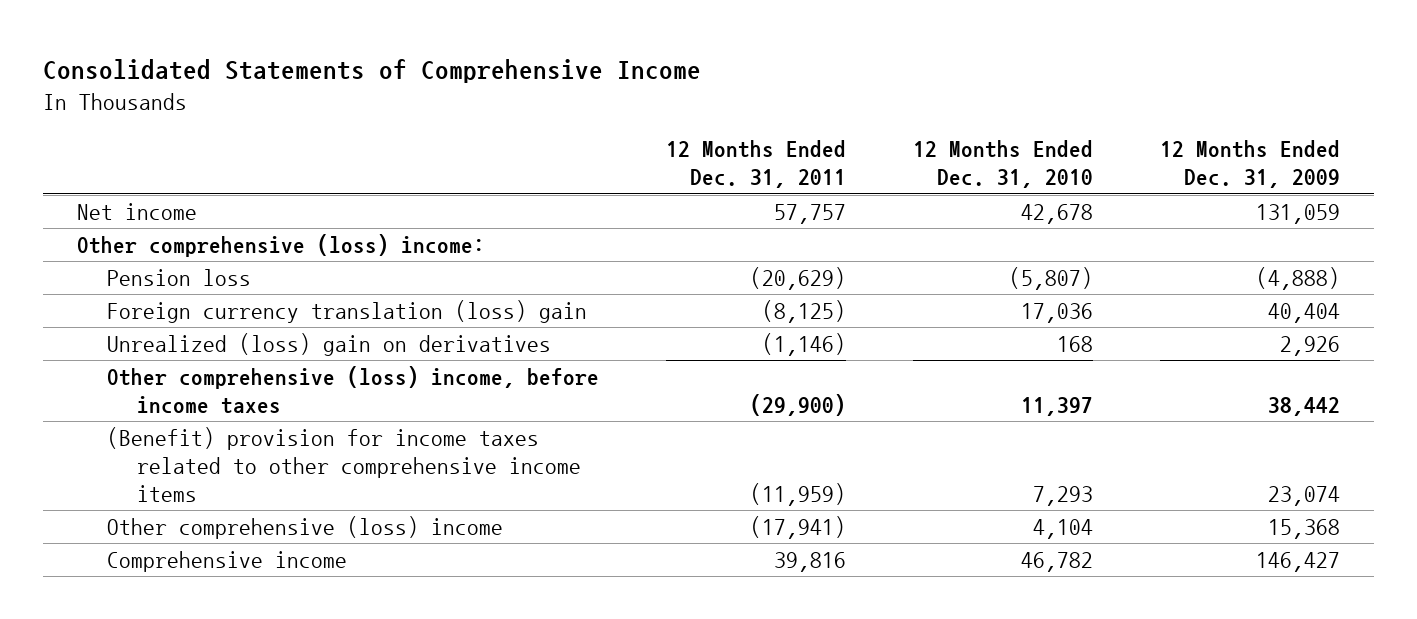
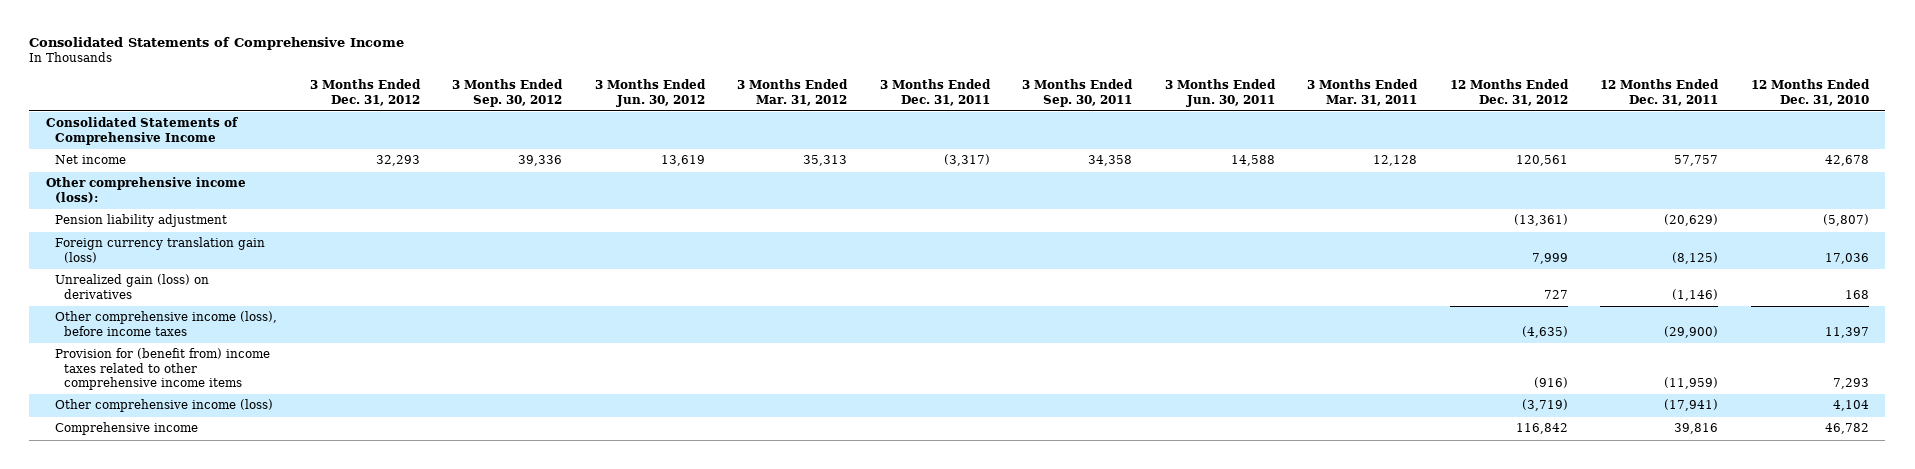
- | 12 Months Ended Dec. 31, 2011 | 12 Months Ended Dec. 31, 2010 | 12 Months Ended Dec. 31, 2009
+ | 3 Months Ended Dec. 31, 2012 | 3 Months Ended Sep. 30, 2012 | 3 Months Ended Jun. 30, 2012 | 3 Months Ended Mar. 31, 2012 | 3 Months Ended Dec. 31, 2011 | 3 Months Ended Sep. 30, 2011 | 3 Months Ended Jun. 30, 2011 | 3 Months Ended Mar. 31, 2011 | 12 Months Ended Dec. 31, 2012 | 12 Months Ended Dec. 31, 2011 | 12 Months Ended Dec. 31, 2010
+ Consolidated Statements of Comprehensive Income
- Other comprehensive (loss) income:
- Pension loss | (20,629) | (5,807) | (4,888)
- Foreign currency translation (loss) gain | (8,125) | 17,036 | 40,404
- Unrealized (loss) gain on derivatives | (1,146) | 168 | 2,926
- Other comprehensive (loss) income, before income taxes | (29,900) | 11,397 | 38,442
- (Benefit) provision for income taxes related to other comprehensive income items | (11,959) | 7,293 | 23,074
- Other comprehensive (loss) income | (17,941) | 4,104 | 15,368
+ Other comprehensive income (loss):
+ Pension liability adjustment | | | | | | | | | (13,361) | (20,629) | (5,807)
+ Foreign currency translation gain (loss) | | | | | | | | | 7,999 | (8,125) | 17,036
+ Unrealized gain (loss) on derivatives | | | | | | | | | 727 | (1,146) | 168
+ Other comprehensive income (loss), before income taxes | | | | | | | | | (4,635) | (29,900) | 11,397
+ Provision for (benefit from) income taxes related to other comprehensive income items | | | | | | | | | (916) | (11,959) | 7,293
+ Other comprehensive income (loss) | | | | | | | | | (3,719) | (17,941) | 4,104

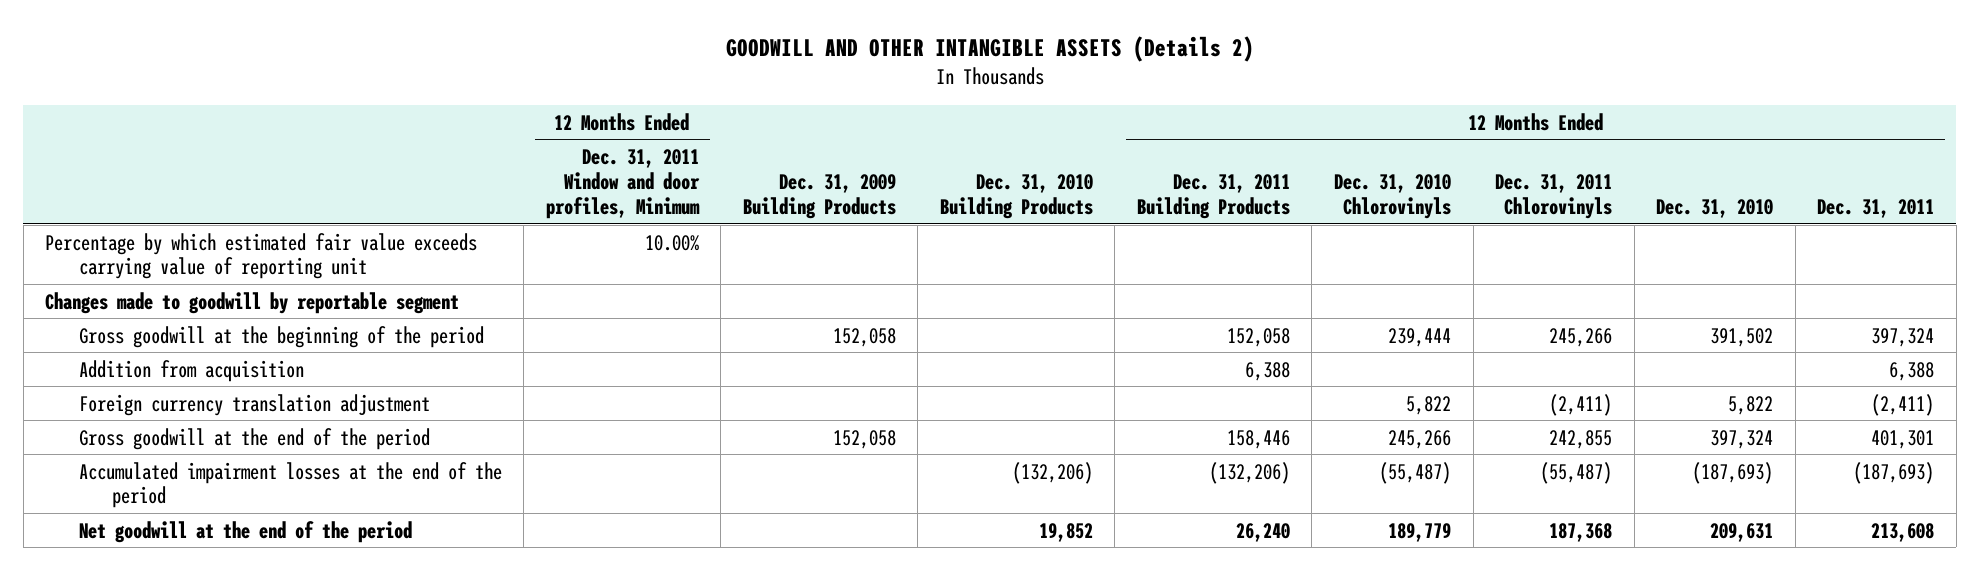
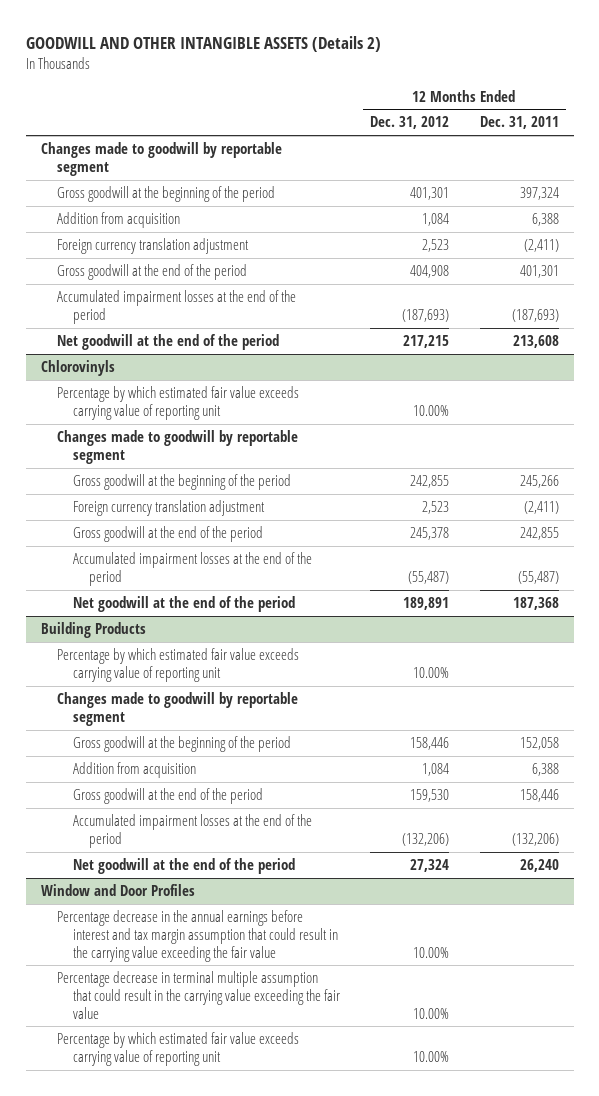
- | 12 Months Ended Dec. 31, 2011 Window and door profiles, Minimum | Dec. 31, 2009 Building Products | Dec. 31, 2010 Building Products | 12 Months Ended Dec. 31, 2011 Building Products | 12 Months Ended Dec. 31, 2010 Chlorovinyls | 12 Months Ended Dec. 31, 2011 Chlorovinyls | 12 Months Ended Dec. 31, 2010 | 12 Months Ended Dec. 31, 2011
+ | 12 Months Ended Dec. 31, 2012 | 12 Months Ended Dec. 31, 2011
- Percentage by which estimated fair value exceeds carrying value of reporting unit | 10.00% | | | | | | |
+ Chlorovinyls
+ Percentage by which estimated fair value exceeds carrying value of reporting unit | 10.00% |
+ Changes made to goodwill by reportable segment
+ Gross goodwill at the beginning of the period | 242,855 | 245,266
+ Foreign currency translation adjustment | 2,523 | (2,411)
+ Gross goodwill at the end of the period | 245,378 | 242,855
+ Accumulated impairment losses at the end of the period | (55,487) | (55,487)
+ Net goodwill at the end of the period | 189,891 | 187,368
+ Building Products
+ Percentage by which estimated fair value exceeds carrying value of reporting unit | 10.00% |
+ Changes made to goodwill by reportable segment
+ Gross goodwill at the beginning of the period | 158,446 | 152,058
+ Addition from acquisition | 1,084 | 6,388
+ Gross goodwill at the end of the period | 159,530 | 158,446
+ Accumulated impairment losses at the end of the period | (132,206) | (132,206)
+ Net goodwill at the end of the period | 27,324 | 26,240
+ Window and Door Profiles
+ Percentage decrease in the annual earnings before interest and tax margin assumption that could result in the carrying value exceeding the fair value | 10.00% |
+ Percentage decrease in terminal multiple assumption that could result in the carrying value exceeding the fair value | 10.00% |
+ Percentage by which estimated fair value exceeds carrying value of reporting unit | 10.00% |

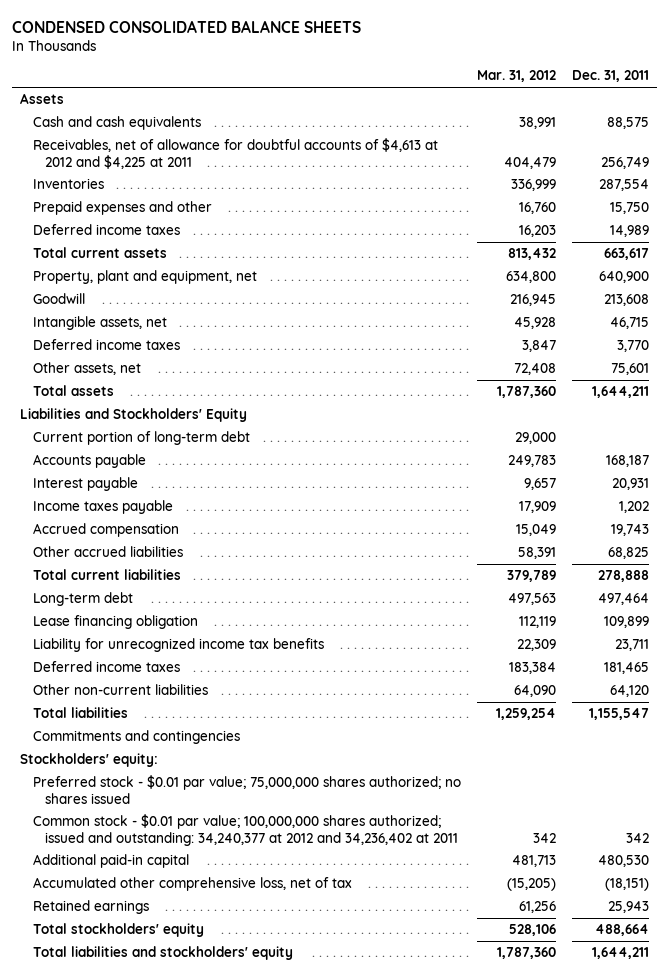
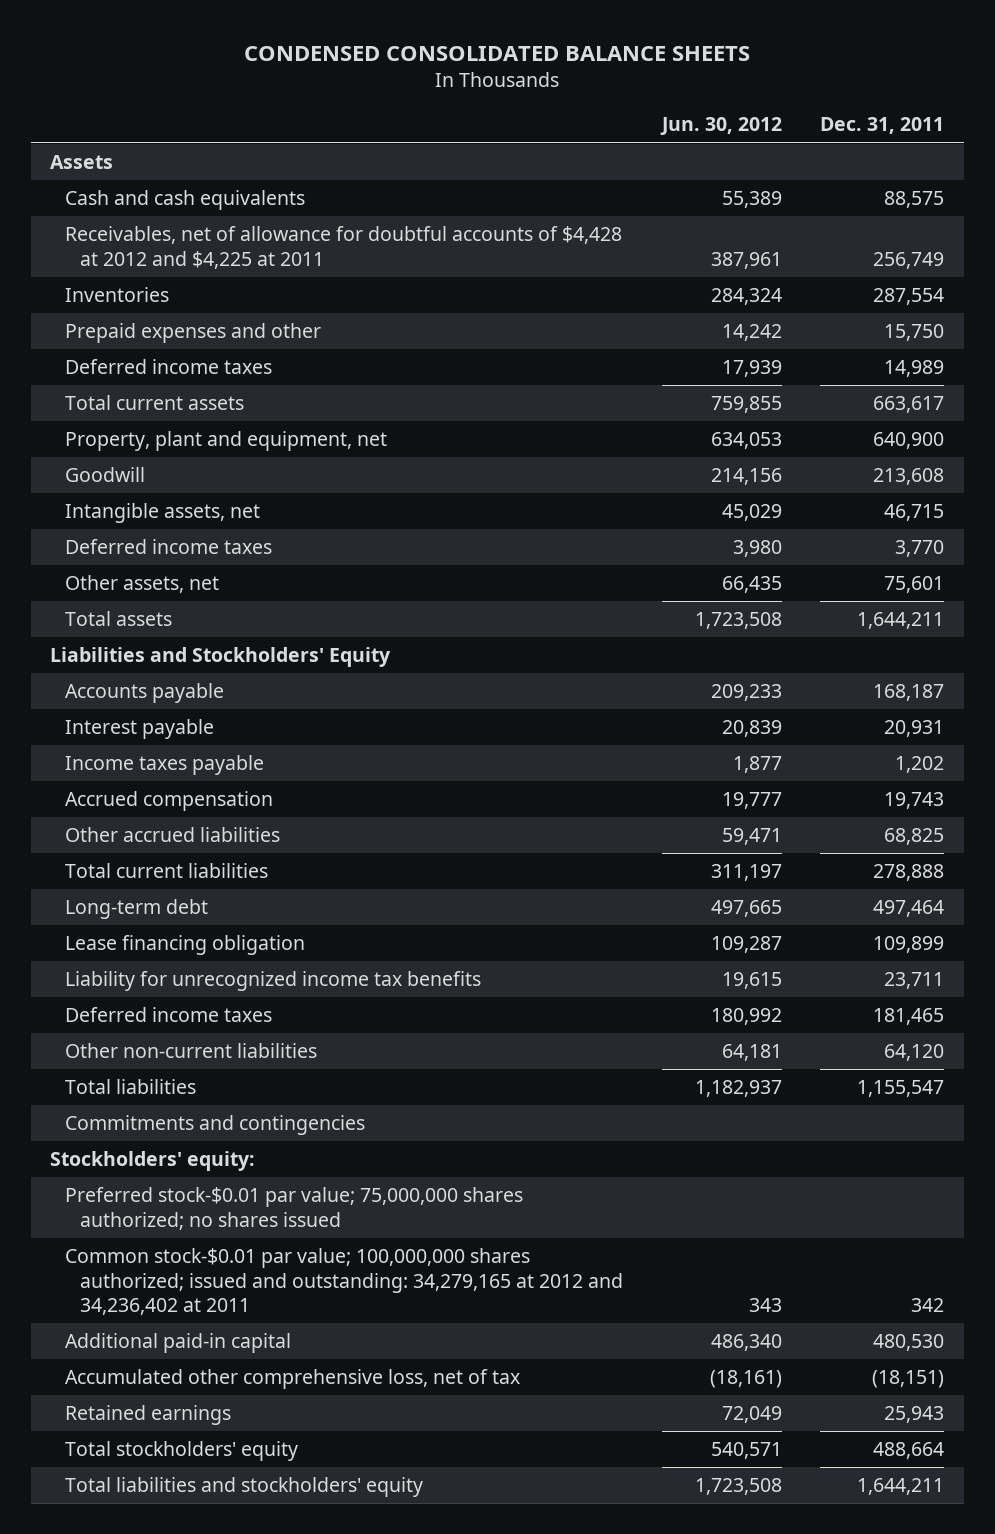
- | Mar. 31, 2012 | Dec. 31, 2011
+ | Jun. 30, 2012 | Dec. 31, 2011
- Receivables, net of allowance for doubtful accounts of $4,613 at 2012 and $4,225 at 2011 | 404,479 | 256,749
+ Receivables, net of allowance for doubtful accounts of $4,428 at 2012 and $4,225 at 2011 | 387,961 | 256,749
- Current portion of long-term debt | 29,000 |
- Preferred stock - $0.01 par value; 75,000,000 shares authorized; no shares issued
- Common stock - $0.01 par value; 100,000,000 shares authorized; issued and outstanding: 34,240,377 at 2012 and 34,236,402 at 2011 | 342 | 342
+ Preferred stock-$0.01 par value; 75,000,000 shares authorized; no shares issued
+ Common stock-$0.01 par value; 100,000,000 shares authorized; issued and outstanding: 34,279,165 at 2012 and 34,236,402 at 2011 | 343 | 342

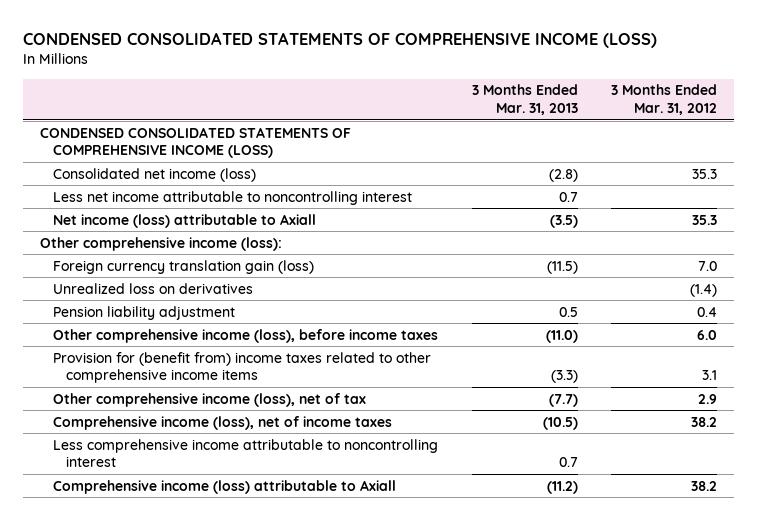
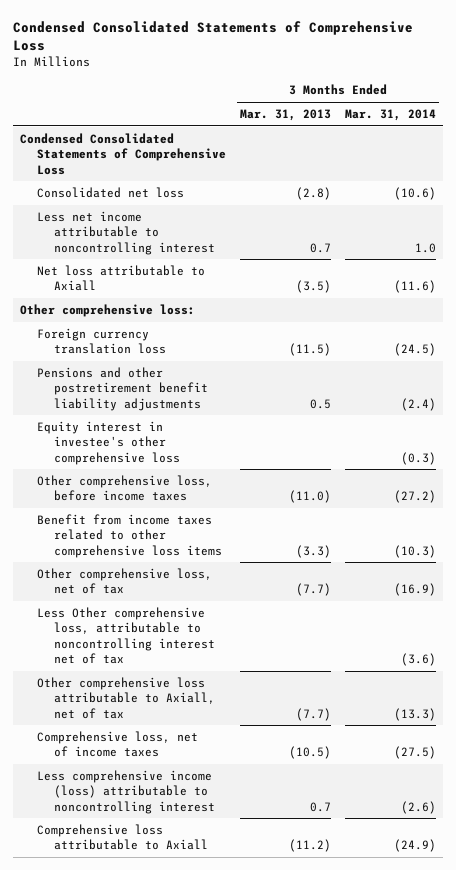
- CONDENSED CONSOLIDATED STATEMENTS OF COMPREHENSIVE INCOME (LOSS)
+ Condensed Consolidated Statements of Comprehensive Loss
- | 3 Months Ended Mar. 31, 2013 | 3 Months Ended Mar. 31, 2012
+ | 3 Months Ended Mar. 31, 2013 | 3 Months Ended Mar. 31, 2014
- CONDENSED CONSOLIDATED STATEMENTS OF COMPREHENSIVE INCOME (LOSS)
- Consolidated net income (loss) | (2.8) | 35.3
+ Condensed Consolidated Statements of Comprehensive Loss
+ Consolidated net loss | (2.8) | (10.6)
- Net income (loss) attributable to Axiall | (3.5) | 35.3
- Other comprehensive income (loss):
- Foreign currency translation gain (loss) | (11.5) | 7.0
- Unrealized loss on derivatives | | (1.4)
- Pension liability adjustment | 0.5 | 0.4
- Other comprehensive income (loss), before income taxes | (11.0) | 6.0
- Provision for (benefit from) income taxes related to other comprehensive income items | (3.3) | 3.1
- Other comprehensive income (loss), net of tax | (7.7) | 2.9
- Comprehensive income (loss), net of income taxes | (10.5) | 38.2
- Less comprehensive income attributable to noncontrolling interest | 0.7 |
- Comprehensive income (loss) attributable to Axiall | (11.2) | 38.2
+ Net loss attributable to Axiall | (3.5) | (11.6)
+ Other comprehensive loss:
+ Foreign currency translation loss | (11.5) | (24.5)
+ Pensions and other postretirement benefit liability adjustments | 0.5 | (2.4)
+ Equity interest in investee's other comprehensive loss | | (0.3)
+ Other comprehensive loss, before income taxes | (11.0) | (27.2)
+ Benefit from income taxes related to other comprehensive loss items | (3.3) | (10.3)
+ Other comprehensive loss, net of tax | (7.7) | (16.9)
+ Less Other comprehensive loss, attributable to noncontrolling interest net of tax | | (3.6)
+ Other comprehensive loss attributable to Axiall, net of tax | (7.7) | (13.3)
+ Comprehensive loss, net of income taxes | (10.5) | (27.5)
+ Less comprehensive income (loss) attributable to noncontrolling interest | 0.7 | (2.6)
+ Comprehensive loss attributable to Axiall | (11.2) | (24.9)

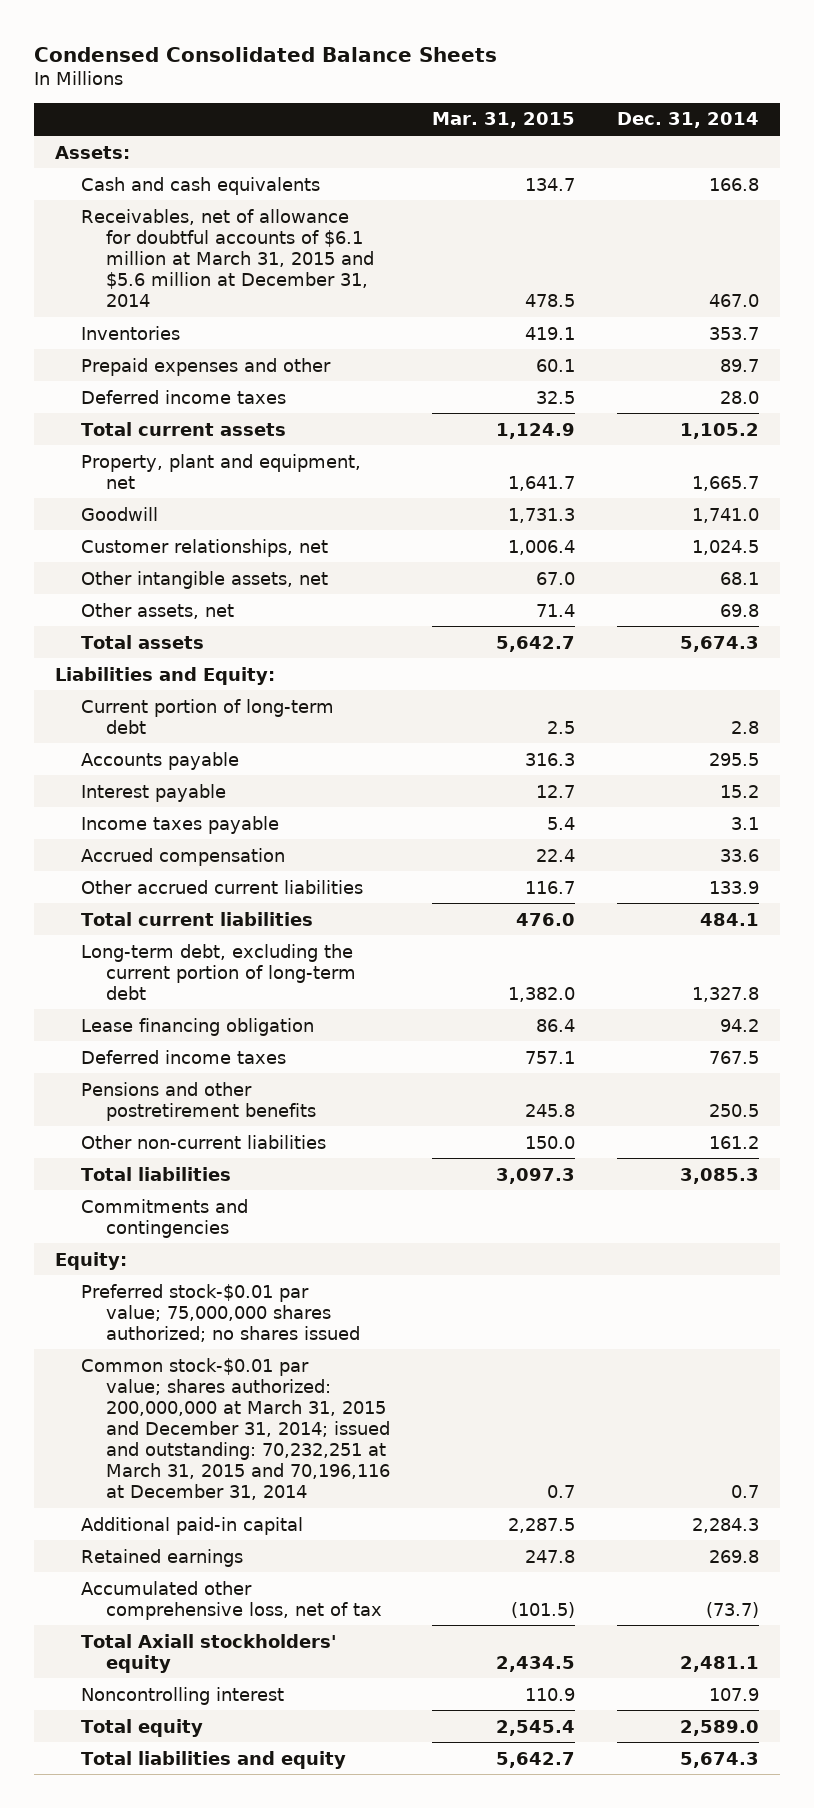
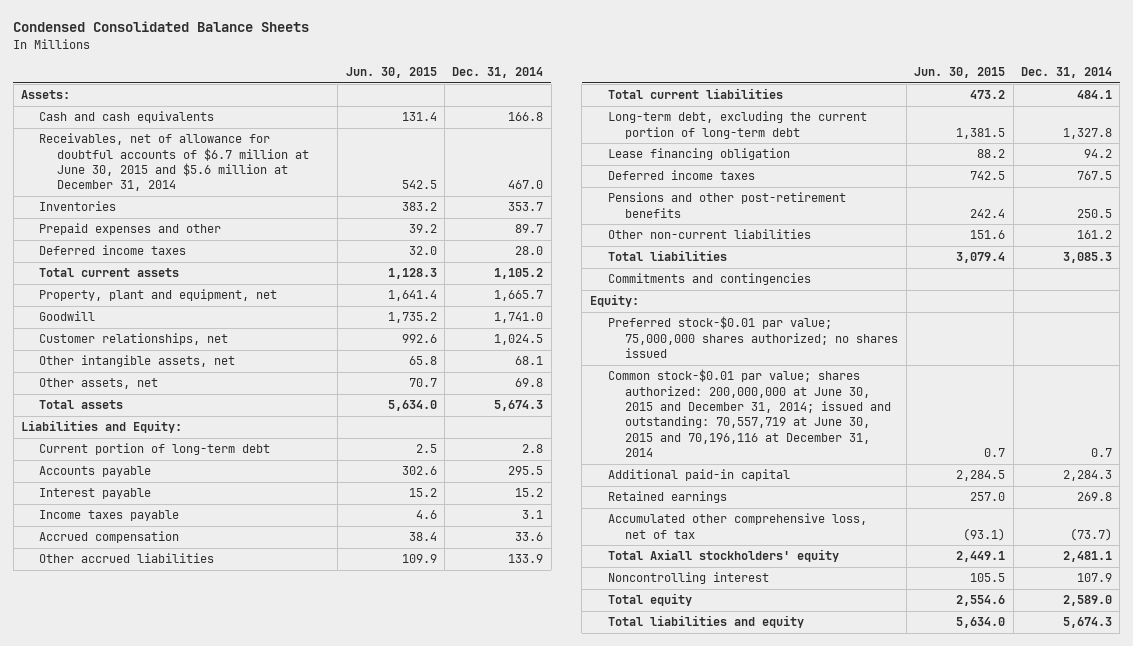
- | Mar. 31, 2015 | Dec. 31, 2014
+ | Jun. 30, 2015 | Dec. 31, 2014
- Receivables, net of allowance for doubtful accounts of $6.1 million at March 31, 2015 and $5.6 million at December 31, 2014 | 478.5 | 467.0
+ Receivables, net of allowance for doubtful accounts of $6.7 million at June 30, 2015 and $5.6 million at December 31, 2014 | 542.5 | 467.0
- Other accrued current liabilities | 116.7 | 133.9
+ Other accrued liabilities | 109.9 | 133.9
- Pensions and other postretirement benefits | 245.8 | 250.5
+ Pensions and other post-retirement benefits | 242.4 | 250.5
- Common stock-$0.01 par value; shares authorized: 200,000,000 at March 31, 2015 and December 31, 2014; issued and outstanding: 70,232,251 at March 31, 2015 and 70,196,116 at December 31, 2014 | 0.7 | 0.7
+ Common stock-$0.01 par value; shares authorized: 200,000,000 at June 30, 2015 and December 31, 2014; issued and outstanding: 70,557,719 at June 30, 2015 and 70,196,116 at December 31, 2014 | 0.7 | 0.7

